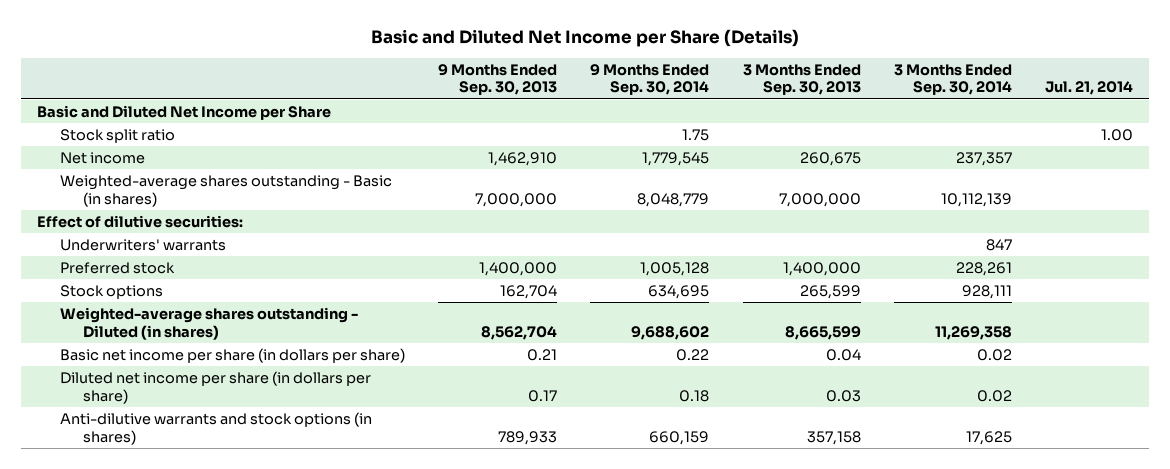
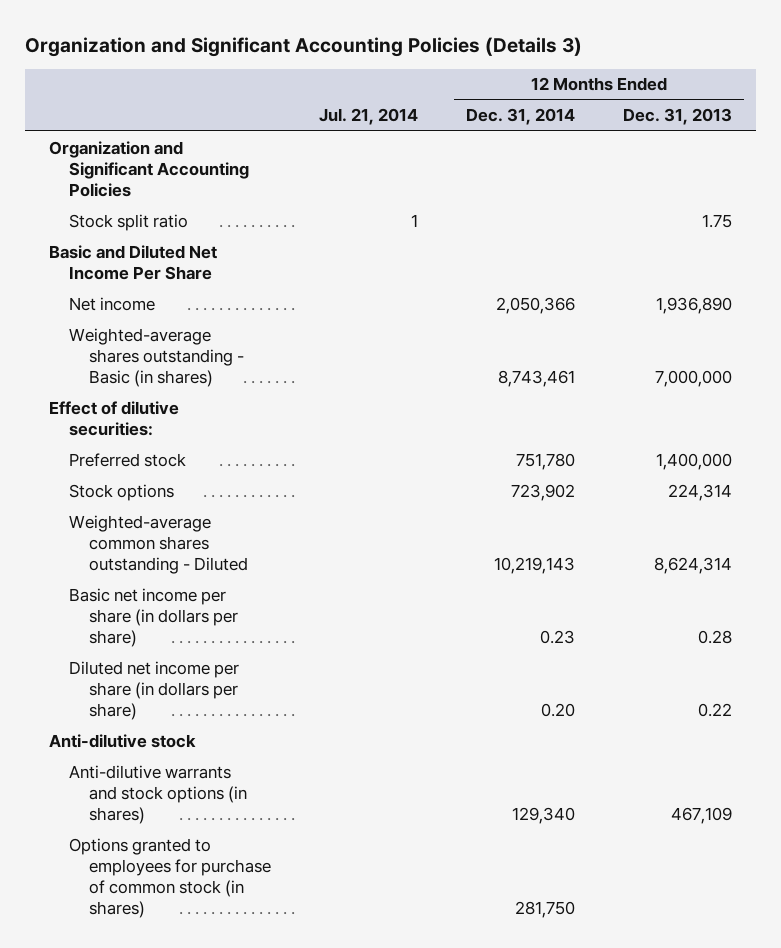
- Basic and Diluted Net Income per Share (Details)
+ Organization and Significant Accounting Policies (Details 3)
- | 9 Months Ended Sep. 30, 2013 | 9 Months Ended Sep. 30, 2014 | 3 Months Ended Sep. 30, 2013 | 3 Months Ended Sep. 30, 2014 | Jul. 21, 2014
+ | Jul. 21, 2014 | 12 Months Ended Dec. 31, 2014 | 12 Months Ended Dec. 31, 2013
- Basic and Diluted Net Income per Share
- Stock split ratio | | 1.75 | | | 1.00
+ Organization and Significant Accounting Policies
+ Stock split ratio | 1 | | 1.75
+ Basic and Diluted Net Income Per Share
- Underwriters' warrants | | | | 847 |
- Weighted-average shares outstanding - Diluted (in shares) | 8,562,704 | 9,688,602 | 8,665,599 | 11,269,358 |
+ Weighted-average common shares outstanding - Diluted | | 10,219,143 | 8,624,314
+ Anti-dilutive stock
+ Options granted to employees for purchase of common stock (in shares) | | 281,750 |

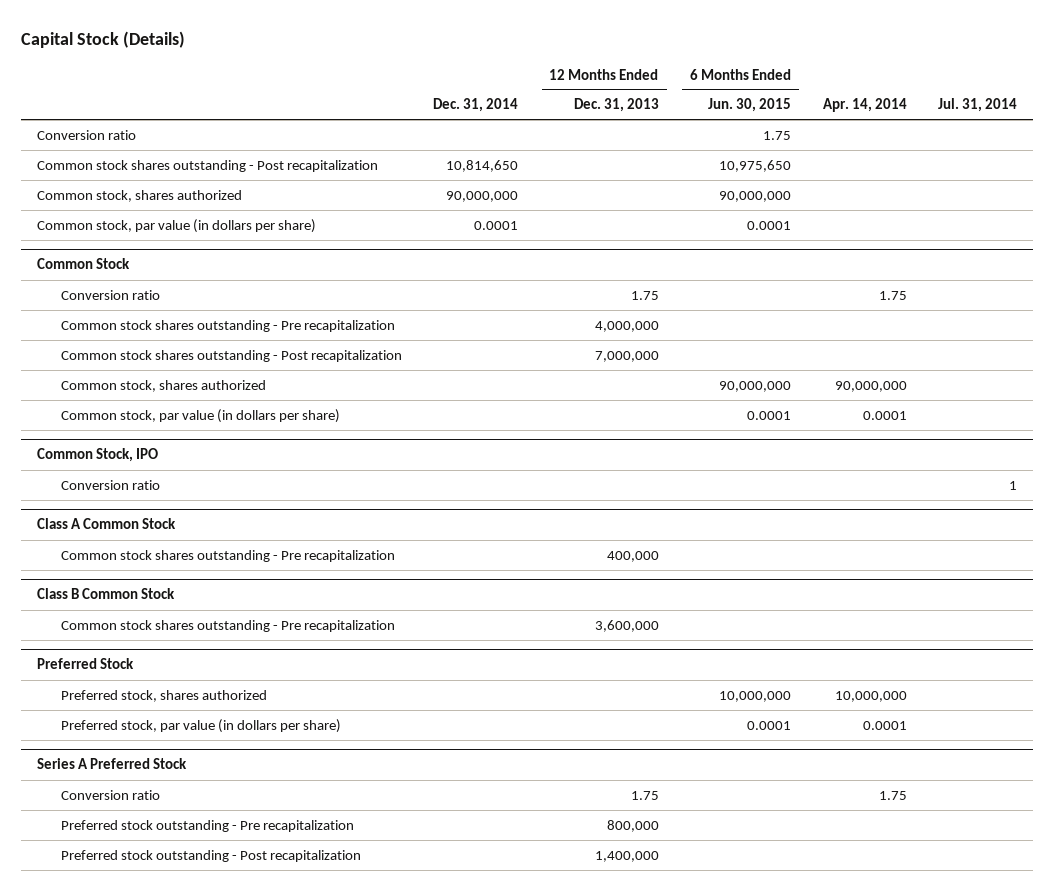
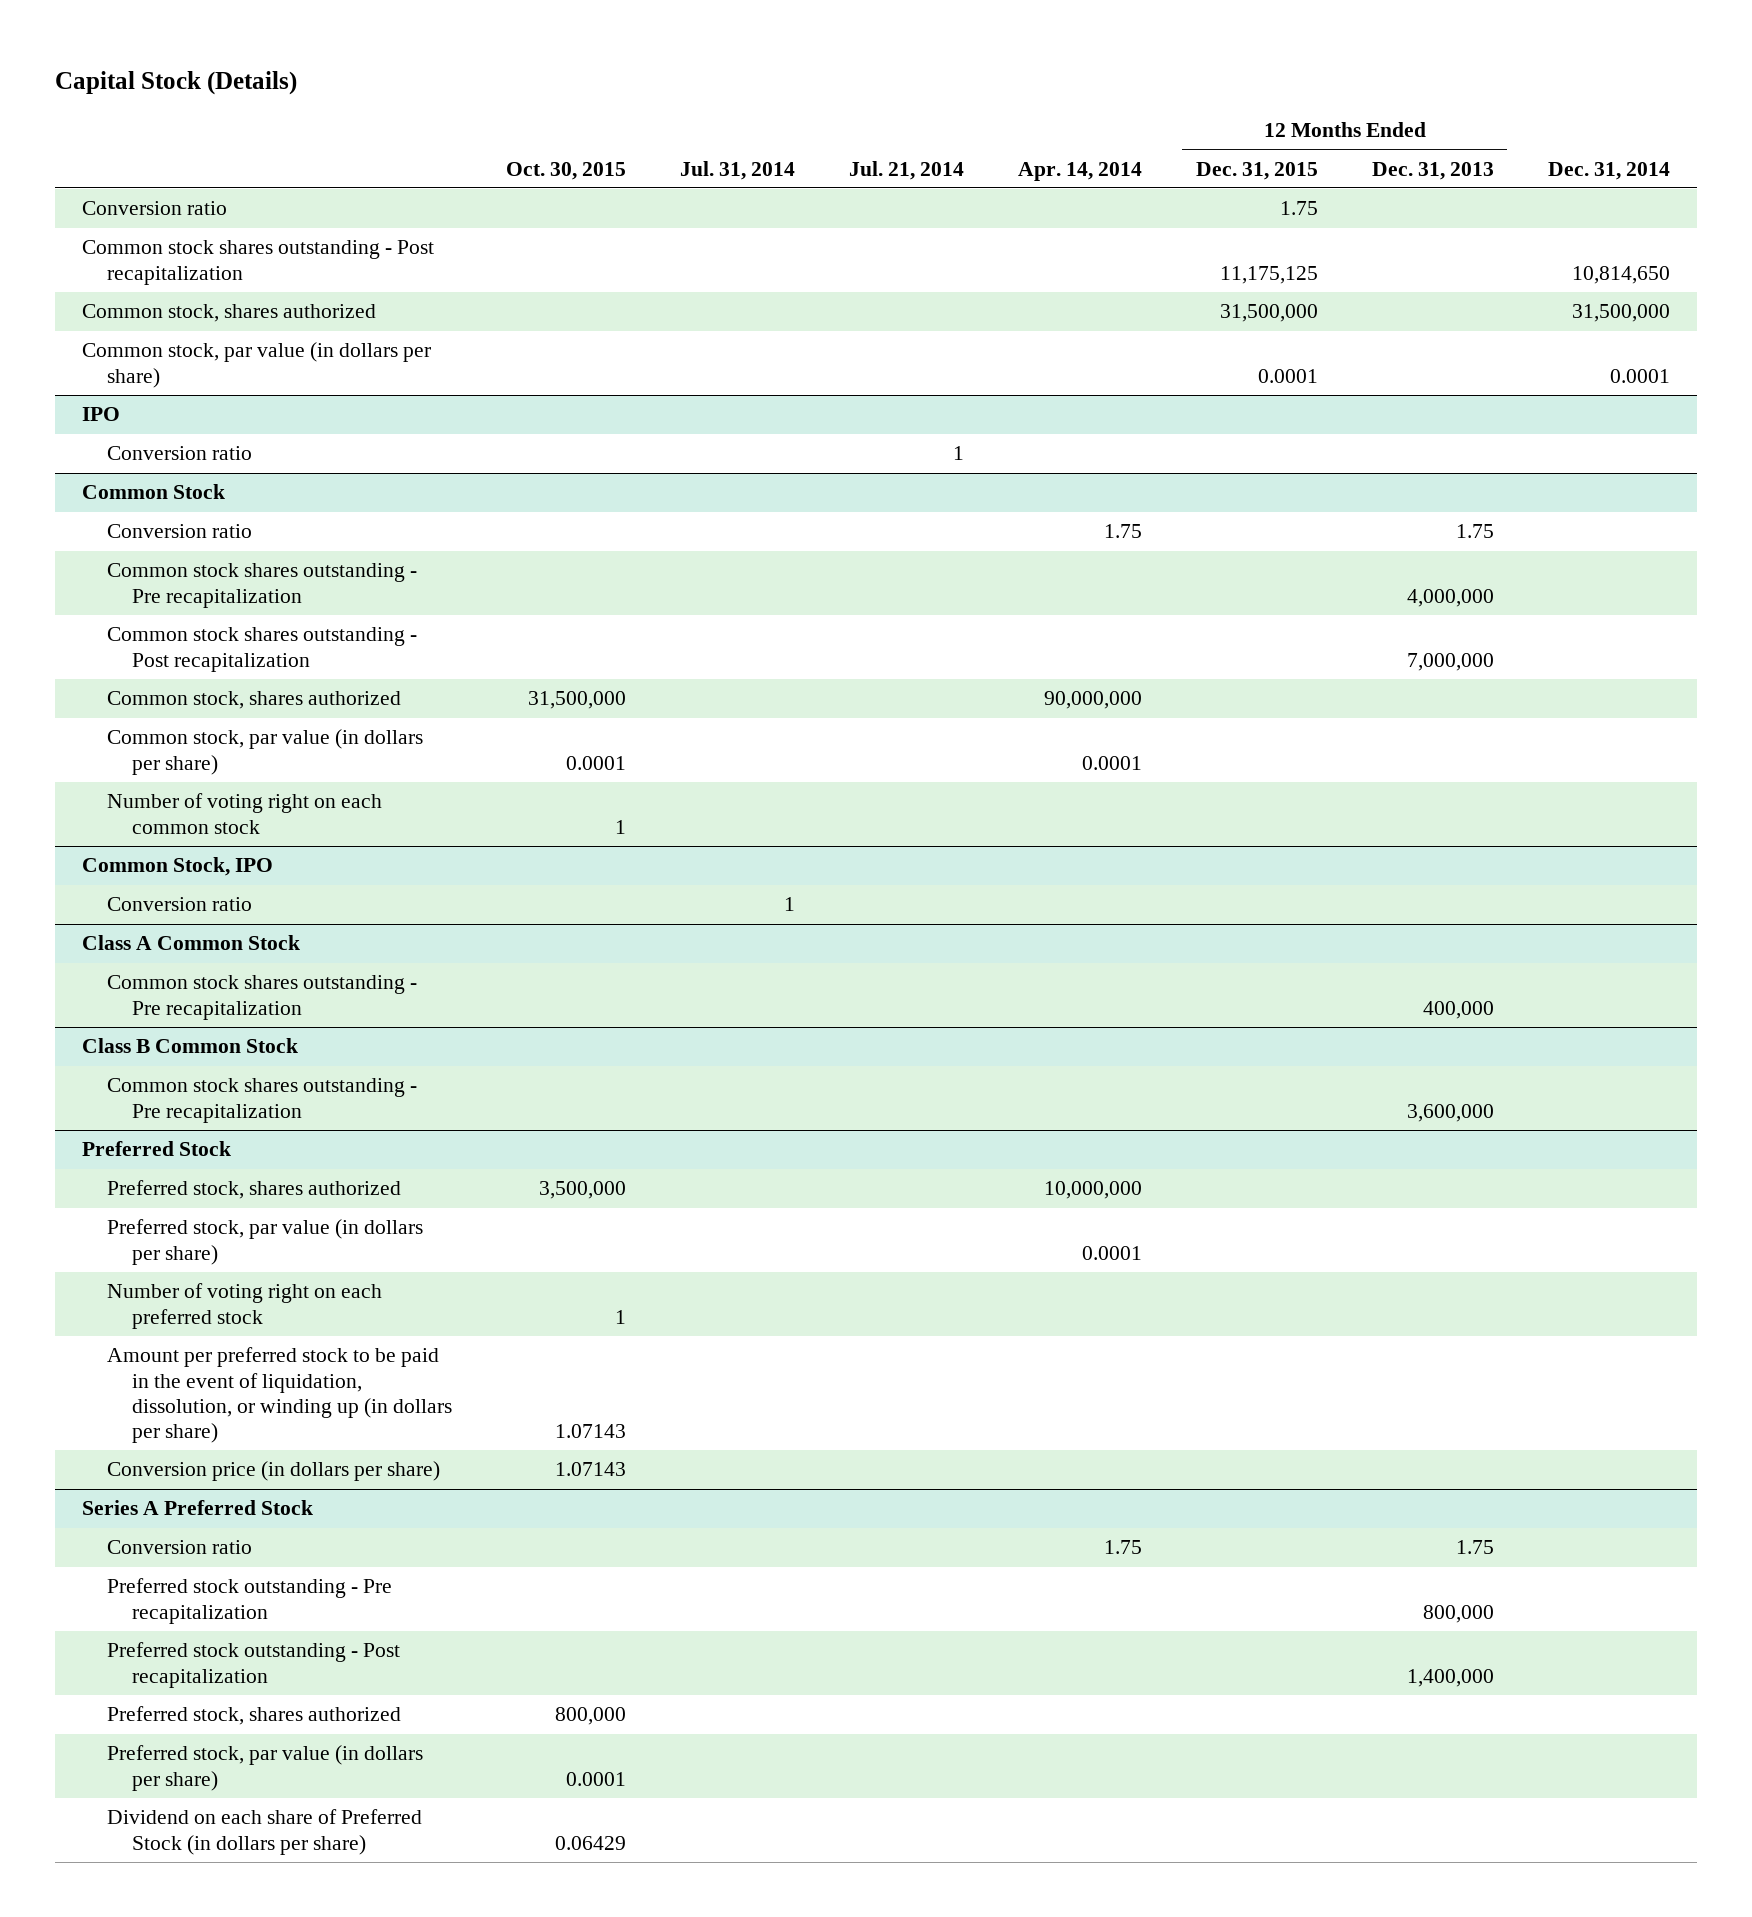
- | Dec. 31, 2014 | 12 Months Ended Dec. 31, 2013 | 6 Months Ended Jun. 30, 2015 | Apr. 14, 2014 | Jul. 31, 2014
+ | Oct. 30, 2015 | Jul. 31, 2014 | Jul. 21, 2014 | Apr. 14, 2014 | 12 Months Ended Dec. 31, 2015 | 12 Months Ended Dec. 31, 2013 | Dec. 31, 2014
- Common stock, shares authorized | 90,000,000 | | 90,000,000 | |
+ Common stock, shares authorized | | | | | 31,500,000 | | 31,500,000
+ IPO
+ Conversion ratio | | | 1 | | | |
@ Common Stock
+ Number of voting right on each common stock | 1 | | | | | |
@ Preferred Stock
+ Number of voting right on each preferred stock | 1 | | | | | |
+ Amount per preferred stock to be paid in the event of liquidation, dissolution, or winding up (in dollars per share) | 1.07143 | | | | | |
+ Conversion price (in dollars per share) | 1.07143 | | | | | |
@ Series A Preferred Stock
+ Preferred stock, shares authorized | 800,000 | | | | | |
+ Preferred stock, par value (in dollars per share) | 0.0001 | | | | | |
+ Dividend on each share of Preferred Stock (in dollars per share) | 0.06429 | | | | | |

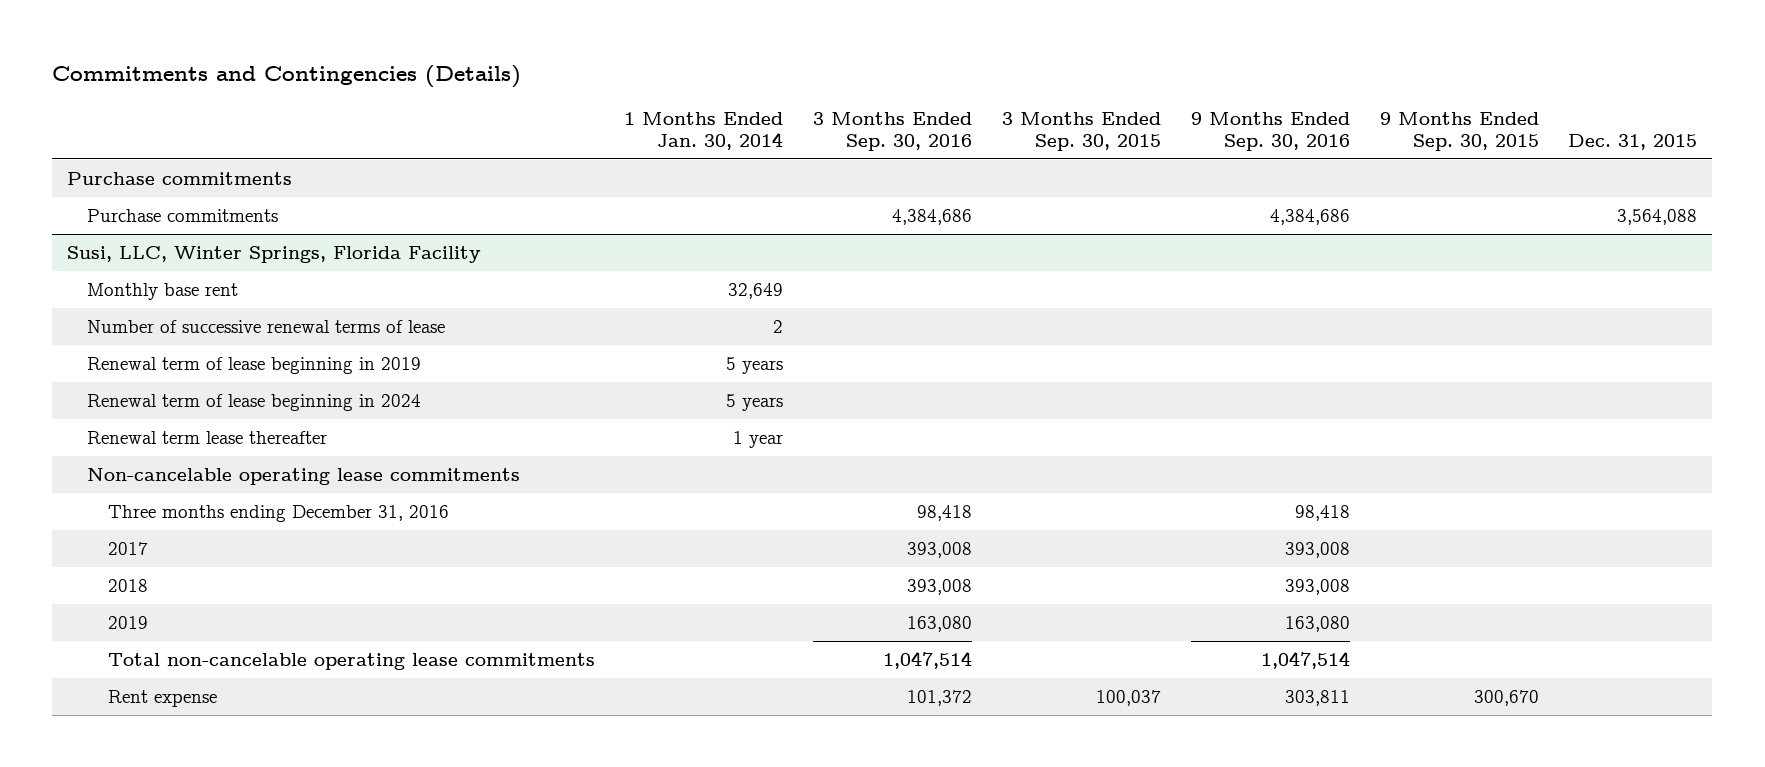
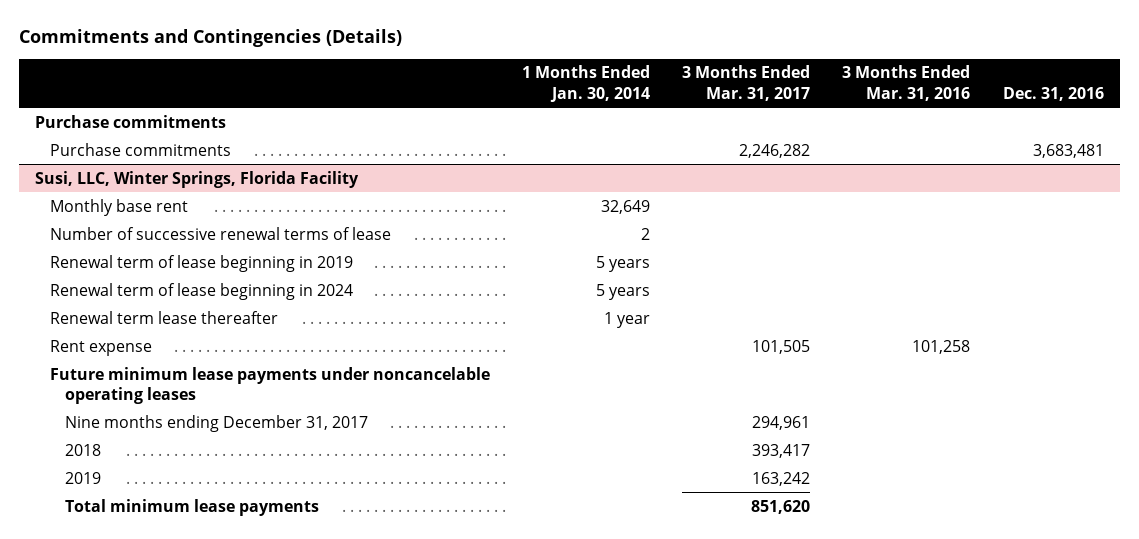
- | 1 Months Ended Jan. 30, 2014 | 3 Months Ended Sep. 30, 2016 | 3 Months Ended Sep. 30, 2015 | 9 Months Ended Sep. 30, 2016 | 9 Months Ended Sep. 30, 2015 | Dec. 31, 2015
+ | 1 Months Ended Jan. 30, 2014 | 3 Months Ended Mar. 31, 2017 | 3 Months Ended Mar. 31, 2016 | Dec. 31, 2016
@ Susi, LLC, Winter Springs, Florida Facility
- Non-cancelable operating lease commitments
- Three months ending December 31, 2016 | | 98,418 | | 98,418 | |
- 2017 | | 393,008 | | 393,008 | |
moved up: Rent expense | | 101,505 | 101,258 |
+ Future minimum lease payments under noncancelable operating leases
+ Nine months ending December 31, 2017 | | 294,961 | |
- Total non-cancelable operating lease commitments | | 1,047,514 | | 1,047,514 | |
+ Total minimum lease payments | | 851,620 | |

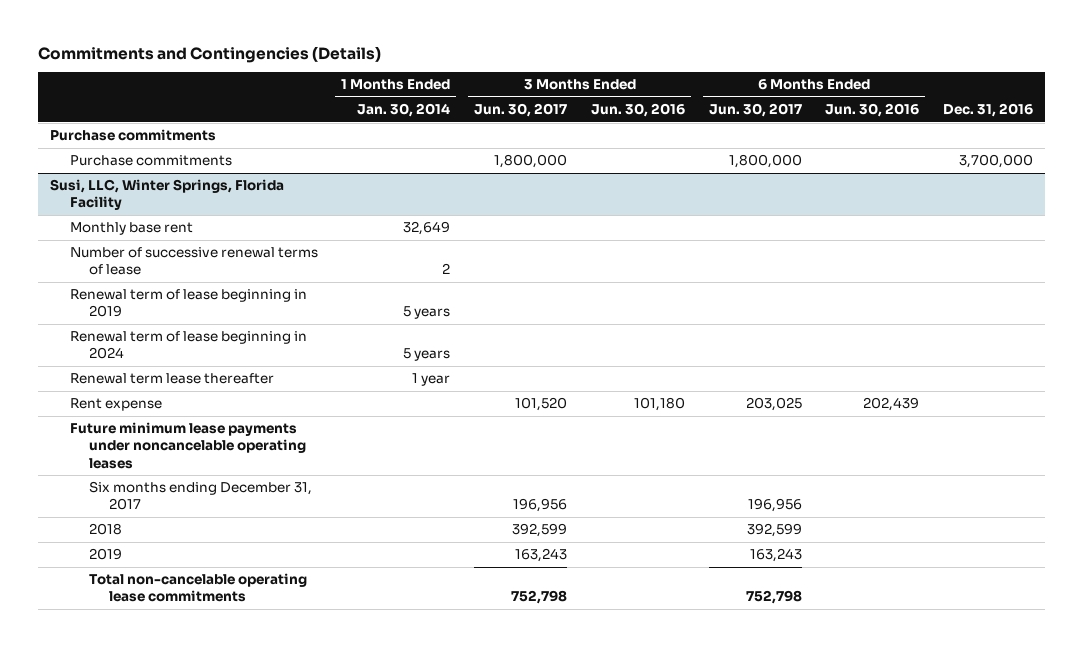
- | 1 Months Ended Jan. 30, 2014 | 3 Months Ended Mar. 31, 2017 | 3 Months Ended Mar. 31, 2016 | Dec. 31, 2016
+ | 1 Months Ended Jan. 30, 2014 | 3 Months Ended Jun. 30, 2017 | 3 Months Ended Jun. 30, 2016 | 6 Months Ended Jun. 30, 2017 | 6 Months Ended Jun. 30, 2016 | Dec. 31, 2016
- Purchase commitments | | 2,246,282 | | 3,683,481
+ Purchase commitments | | 1,800,000 | | 1,800,000 | | 3,700,000
@ Susi, LLC, Winter Springs, Florida Facility
- Nine months ending December 31, 2017 | | 294,961 | |
+ Six months ending December 31, 2017 | | 196,956 | | 196,956 | |
- Total minimum lease payments | | 851,620 | |
+ Total non-cancelable operating lease commitments | | 752,798 | | 752,798 | |

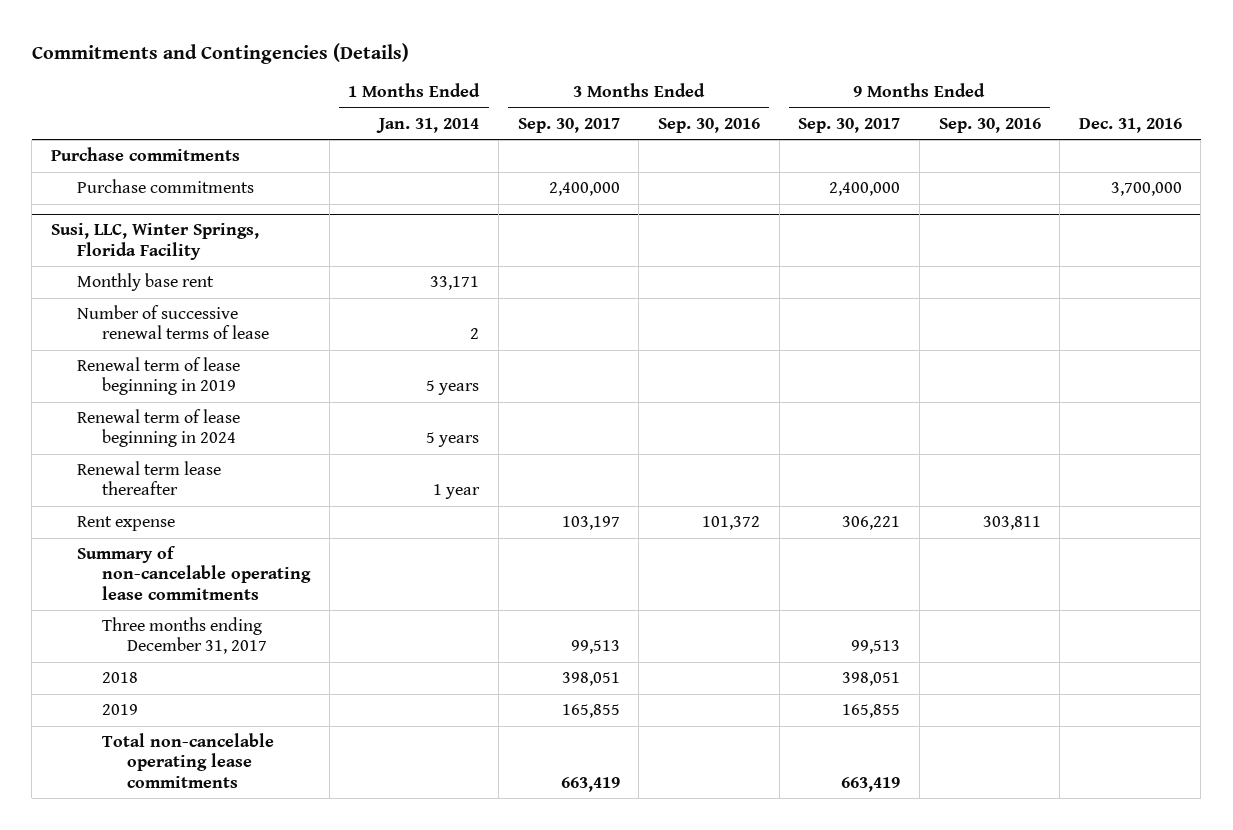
- | 1 Months Ended Jan. 30, 2014 | 3 Months Ended Jun. 30, 2017 | 3 Months Ended Jun. 30, 2016 | 6 Months Ended Jun. 30, 2017 | 6 Months Ended Jun. 30, 2016 | Dec. 31, 2016
+ | 1 Months Ended Jan. 31, 2014 | 3 Months Ended Sep. 30, 2017 | 3 Months Ended Sep. 30, 2016 | 9 Months Ended Sep. 30, 2017 | 9 Months Ended Sep. 30, 2016 | Dec. 31, 2016
@ Susi, LLC, Winter Springs, Florida Facility
- Future minimum lease payments under noncancelable operating leases
- Six months ending December 31, 2017 | | 196,956 | | 196,956 | |
+ Summary of non-cancelable operating lease commitments
+ Three months ending December 31, 2017 | | 99,513 | | 99,513 | |

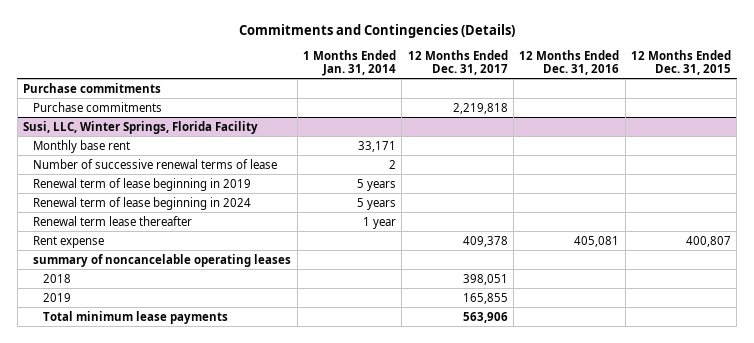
- | 1 Months Ended Jan. 31, 2014 | 3 Months Ended Sep. 30, 2017 | 3 Months Ended Sep. 30, 2016 | 9 Months Ended Sep. 30, 2017 | 9 Months Ended Sep. 30, 2016 | Dec. 31, 2016
+ | 1 Months Ended Jan. 31, 2014 | 12 Months Ended Dec. 31, 2017 | 12 Months Ended Dec. 31, 2016 | 12 Months Ended Dec. 31, 2015
@ Susi, LLC, Winter Springs, Florida Facility
- Summary of non-cancelable operating lease commitments
- Three months ending December 31, 2017 | | 99,513 | | 99,513 | |
+ summary of noncancelable operating leases
- Total non-cancelable operating lease commitments | | 663,419 | | 663,419 | |
+ Total minimum lease payments | | 563,906 | |

